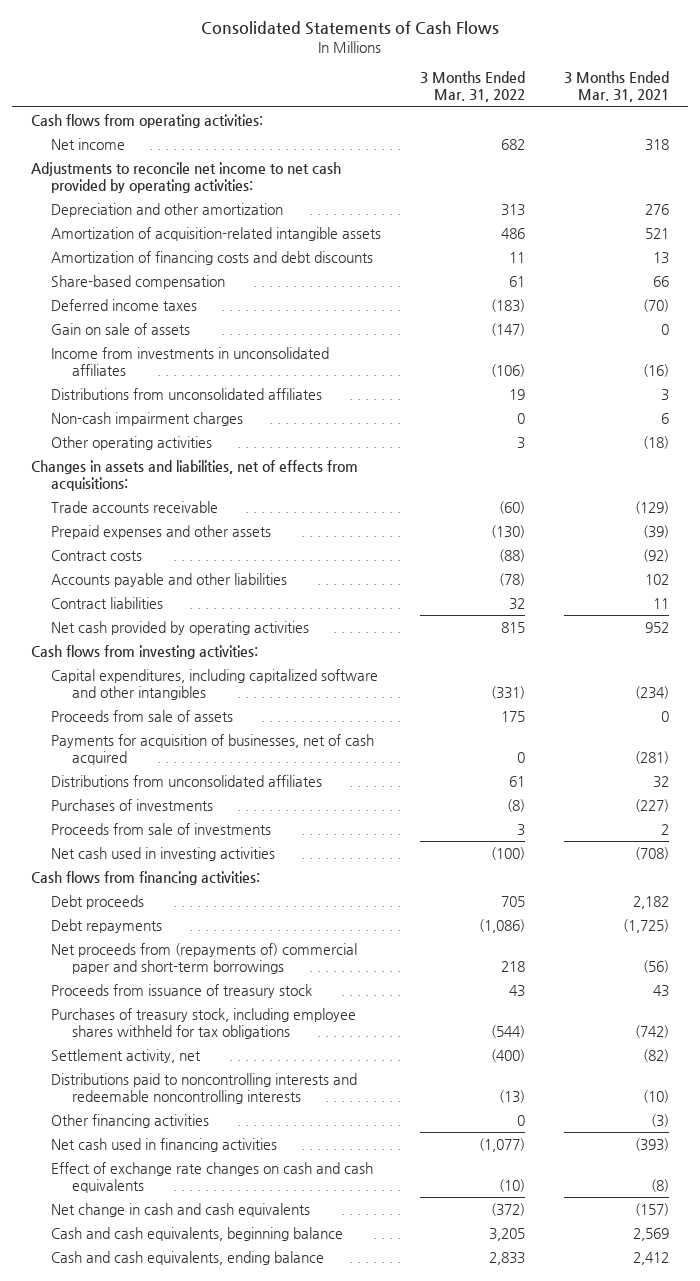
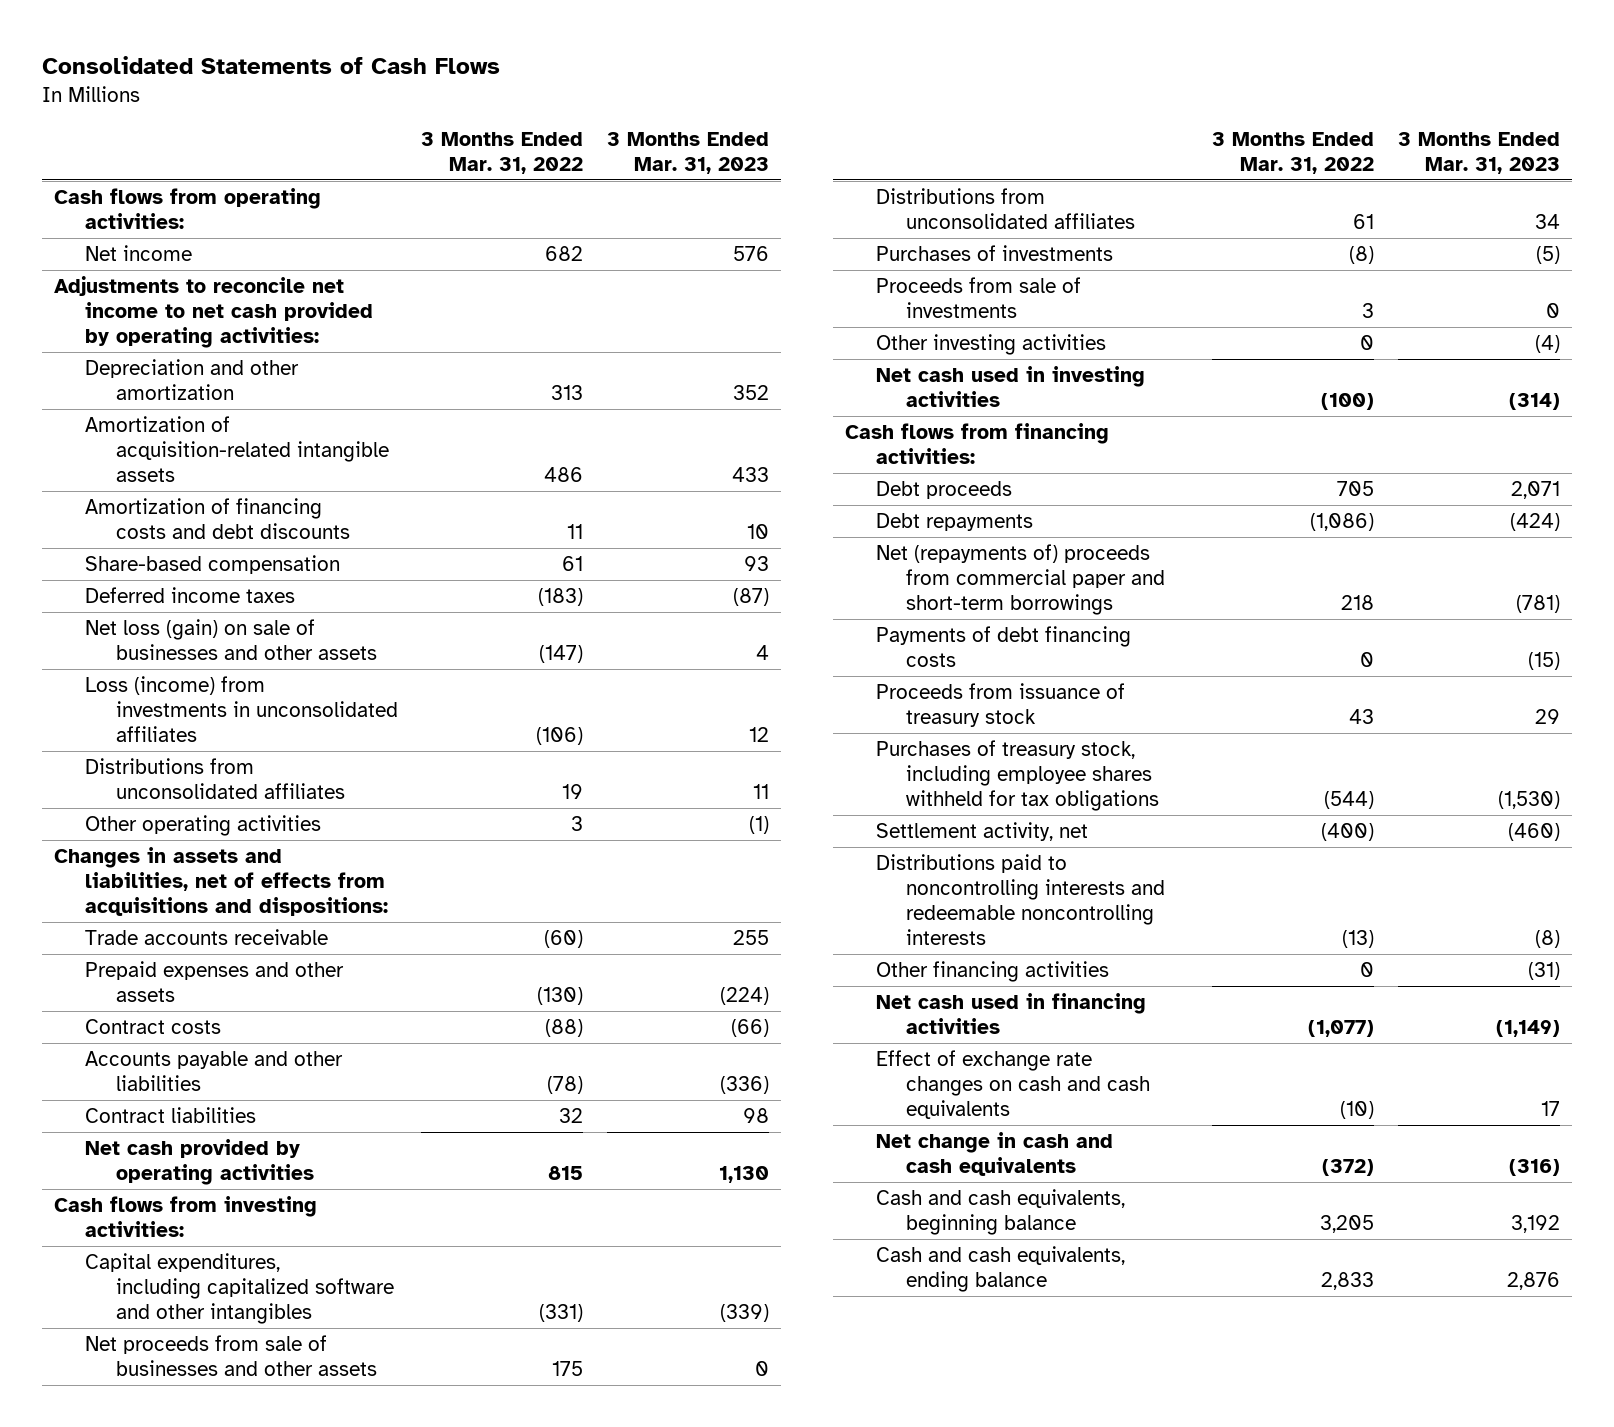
- | 3 Months Ended Mar. 31, 2022 | 3 Months Ended Mar. 31, 2021
+ | 3 Months Ended Mar. 31, 2022 | 3 Months Ended Mar. 31, 2023
- Gain on sale of assets | (147) | 0
- Income from investments in unconsolidated affiliates | (106) | (16)
+ Net loss (gain) on sale of businesses and other assets | (147) | 4
+ Loss (income) from investments in unconsolidated affiliates | (106) | 12
- Non-cash impairment charges | 0 | 6
- Changes in assets and liabilities, net of effects from acquisitions:
+ Changes in assets and liabilities, net of effects from acquisitions and dispositions:
- Proceeds from sale of assets | 175 | 0
- Payments for acquisition of businesses, net of cash acquired | 0 | (281)
+ Net proceeds from sale of businesses and other assets | 175 | 0
+ Other investing activities | 0 | (4)
- Net proceeds from (repayments of) commercial paper and short-term borrowings | 218 | (56)
+ Net (repayments of) proceeds from commercial paper and short-term borrowings | 218 | (781)
+ Payments of debt financing costs | 0 | (15)

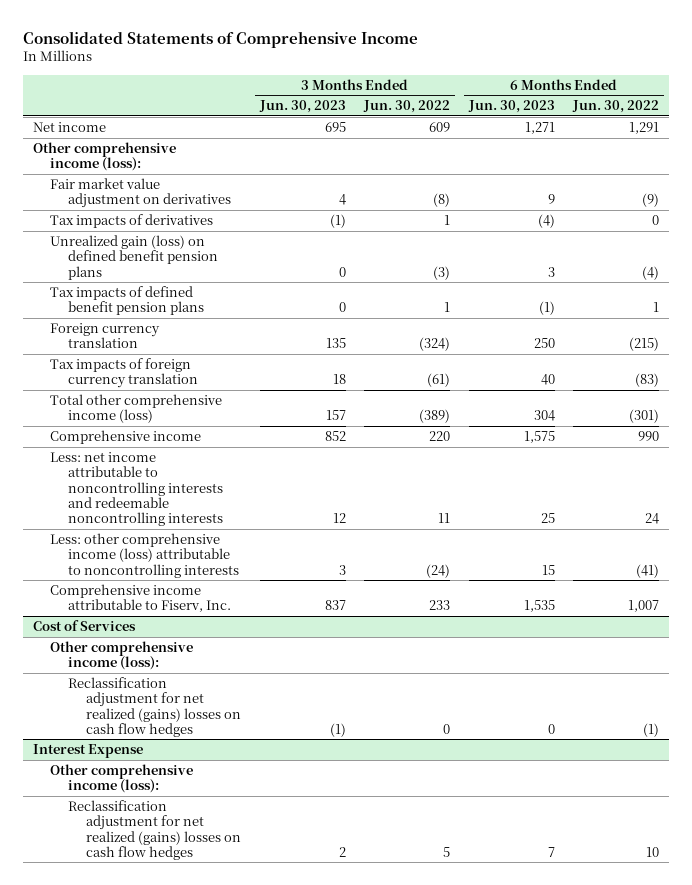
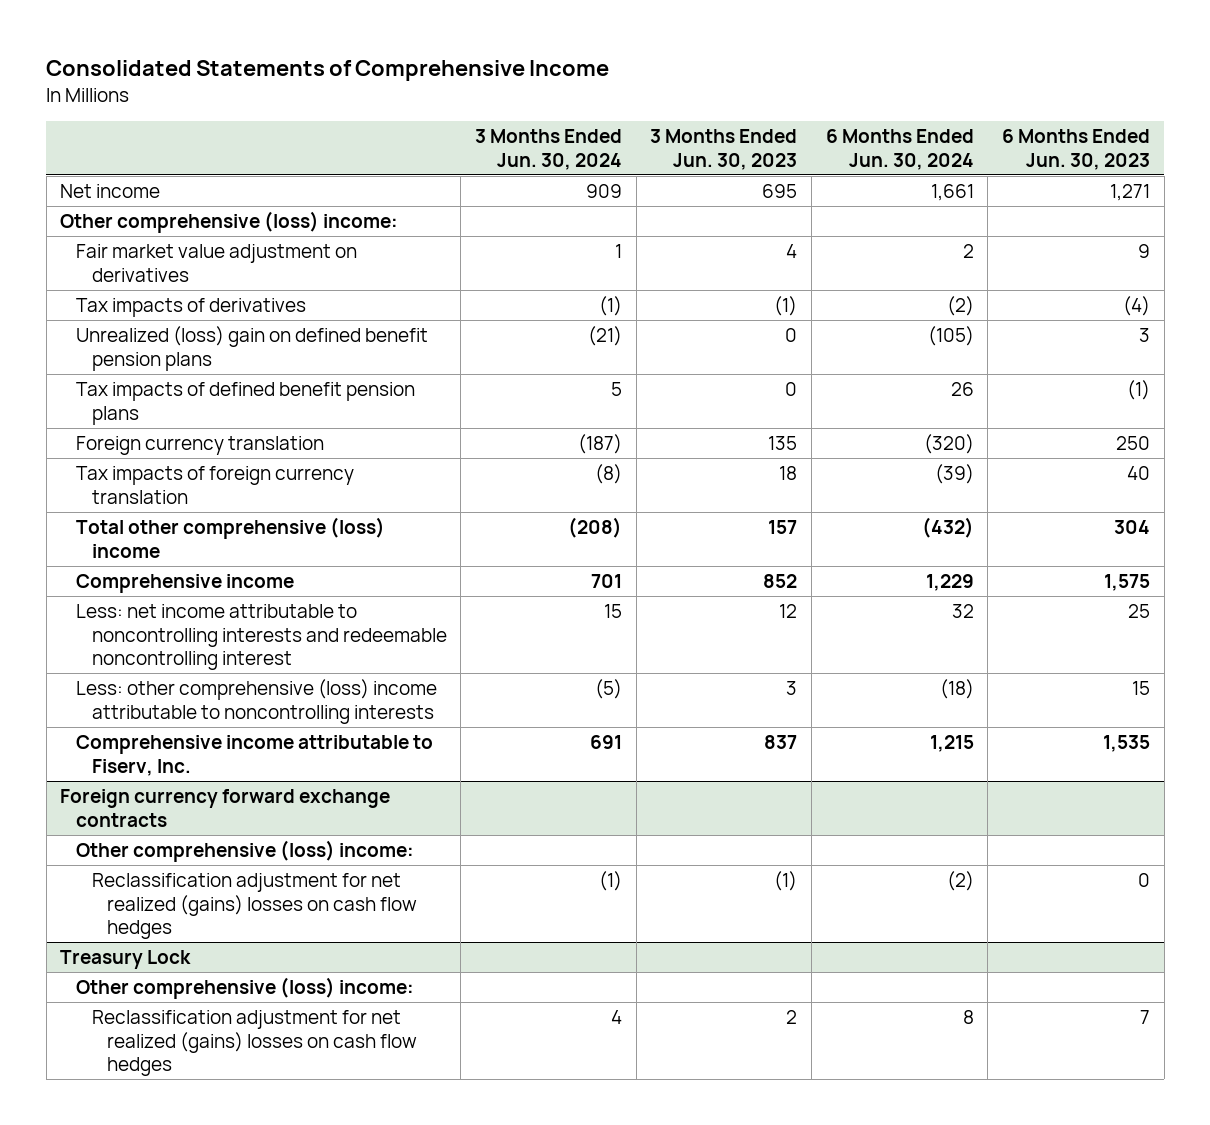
- | 3 Months Ended Jun. 30, 2023 | 3 Months Ended Jun. 30, 2022 | 6 Months Ended Jun. 30, 2023 | 6 Months Ended Jun. 30, 2022
+ | 3 Months Ended Jun. 30, 2024 | 3 Months Ended Jun. 30, 2023 | 6 Months Ended Jun. 30, 2024 | 6 Months Ended Jun. 30, 2023
- Other comprehensive income (loss):
+ Other comprehensive (loss) income:
- Unrealized gain (loss) on defined benefit pension plans | 0 | (3) | 3 | (4)
+ Unrealized (loss) gain on defined benefit pension plans | (21) | 0 | (105) | 3
- Total other comprehensive income (loss) | 157 | (389) | 304 | (301)
+ Total other comprehensive (loss) income | (208) | 157 | (432) | 304
- Less: net income attributable to noncontrolling interests and redeemable noncontrolling interests | 12 | 11 | 25 | 24
- Less: other comprehensive income (loss) attributable to noncontrolling interests | 3 | (24) | 15 | (41)
+ Less: net income attributable to noncontrolling interests and redeemable noncontrolling interest | 15 | 12 | 32 | 25
+ Less: other comprehensive (loss) income attributable to noncontrolling interests | (5) | 3 | (18) | 15
- Cost of Services
- Other comprehensive income (loss):
+ Foreign currency forward exchange contracts
+ Other comprehensive (loss) income:
- Interest Expense
- Other comprehensive income (loss):
+ Treasury Lock
+ Other comprehensive (loss) income:

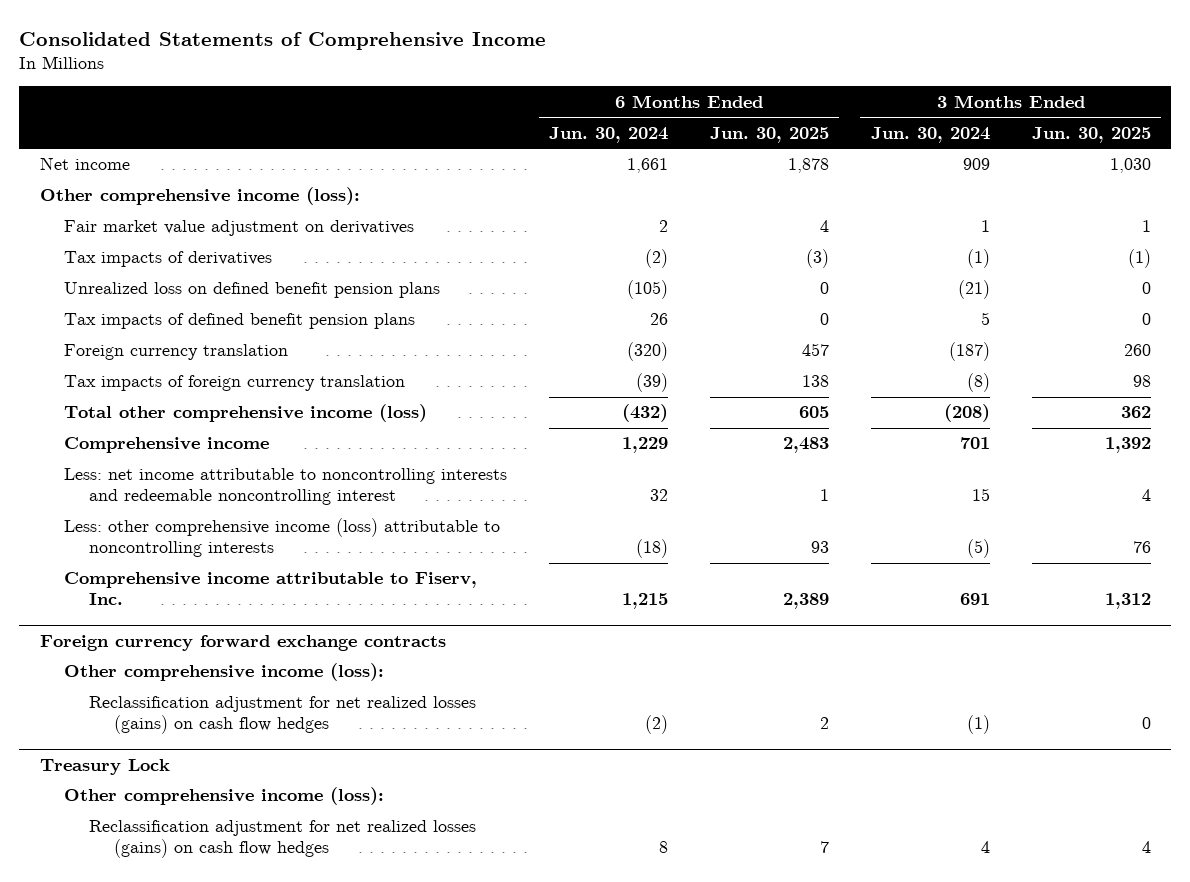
- | 3 Months Ended Jun. 30, 2024 | 3 Months Ended Jun. 30, 2023 | 6 Months Ended Jun. 30, 2024 | 6 Months Ended Jun. 30, 2023
+ | 6 Months Ended Jun. 30, 2024 | 6 Months Ended Jun. 30, 2025 | 3 Months Ended Jun. 30, 2024 | 3 Months Ended Jun. 30, 2025
- Other comprehensive (loss) income:
+ Other comprehensive income (loss):
- Unrealized (loss) gain on defined benefit pension plans | (21) | 0 | (105) | 3
+ Unrealized loss on defined benefit pension plans | (105) | 0 | (21) | 0
- Total other comprehensive (loss) income | (208) | 157 | (432) | 304
+ Total other comprehensive income (loss) | (432) | 605 | (208) | 362
- Less: other comprehensive (loss) income attributable to noncontrolling interests | (5) | 3 | (18) | 15
+ Less: other comprehensive income (loss) attributable to noncontrolling interests | (18) | 93 | (5) | 76
@ Foreign currency forward exchange contracts
- Other comprehensive (loss) income:
- Reclassification adjustment for net realized (gains) losses on cash flow hedges | (1) | (1) | (2) | 0
+ Other comprehensive income (loss):
+ Reclassification adjustment for net realized losses (gains) on cash flow hedges | (2) | 2 | (1) | 0
@ Treasury Lock
- Other comprehensive (loss) income:
- Reclassification adjustment for net realized (gains) losses on cash flow hedges | 4 | 2 | 8 | 7
+ Other comprehensive income (loss):
+ Reclassification adjustment for net realized losses (gains) on cash flow hedges | 8 | 7 | 4 | 4

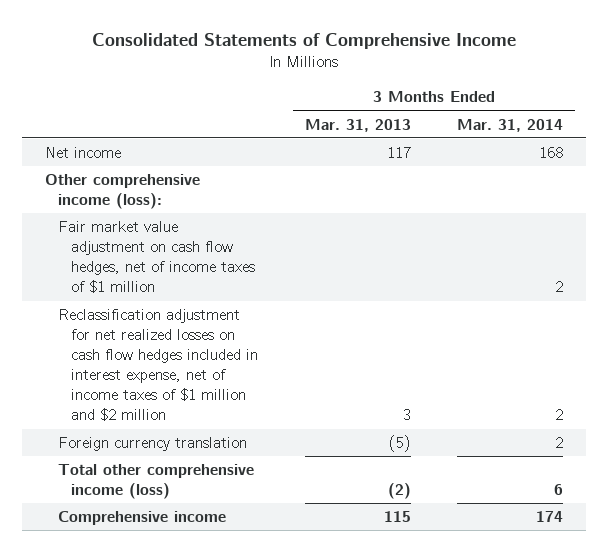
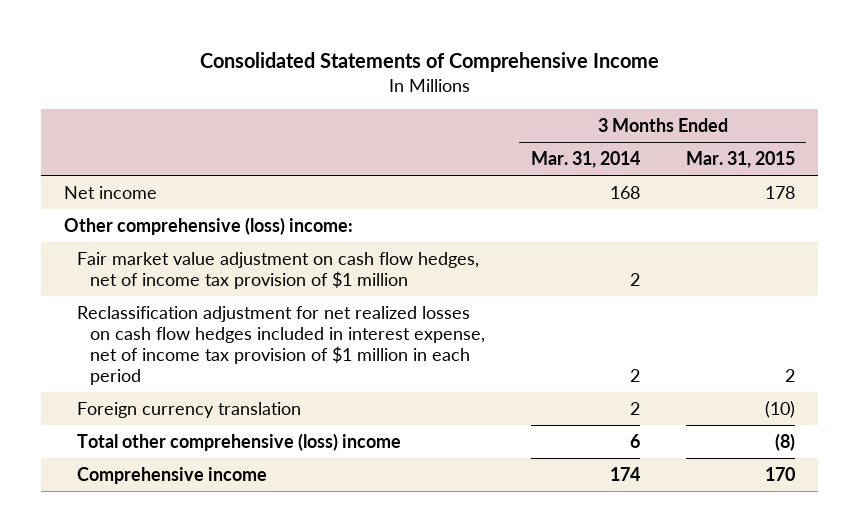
- | 3 Months Ended Mar. 31, 2013 | 3 Months Ended Mar. 31, 2014
+ | 3 Months Ended Mar. 31, 2014 | 3 Months Ended Mar. 31, 2015
- Other comprehensive income (loss):
- Fair market value adjustment on cash flow hedges, net of income taxes of $1 million | | 2
- Reclassification adjustment for net realized losses on cash flow hedges included in interest expense, net of income taxes of $1 million and $2 million | 3 | 2
+ Other comprehensive (loss) income:
+ Fair market value adjustment on cash flow hedges, net of income tax provision of $1 million | 2 |
+ Reclassification adjustment for net realized losses on cash flow hedges included in interest expense, net of income tax provision of $1 million in each period | 2 | 2
- Total other comprehensive income (loss) | (2) | 6
+ Total other comprehensive (loss) income | 6 | (8)

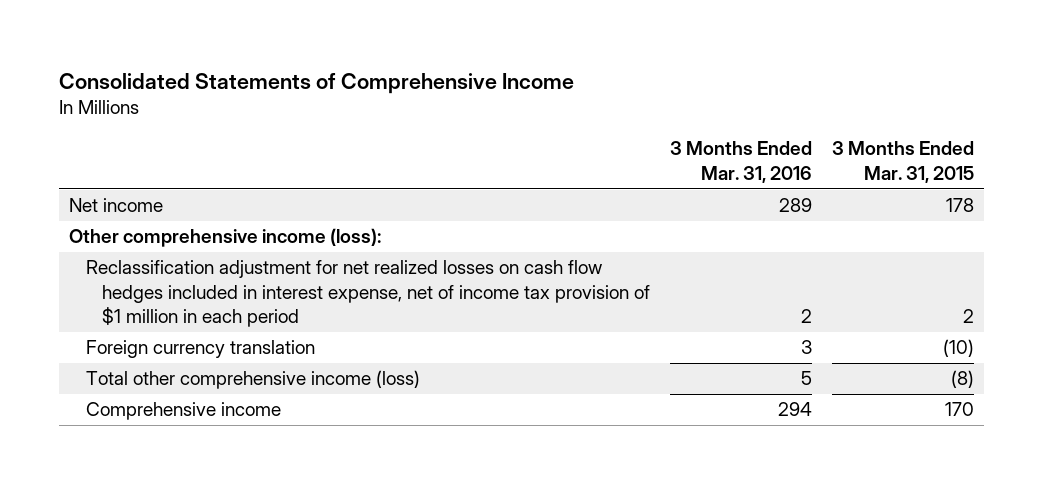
- | 3 Months Ended Mar. 31, 2014 | 3 Months Ended Mar. 31, 2015
+ | 3 Months Ended Mar. 31, 2016 | 3 Months Ended Mar. 31, 2015
- Other comprehensive (loss) income:
- Fair market value adjustment on cash flow hedges, net of income tax provision of $1 million | 2 |
+ Other comprehensive income (loss):
- Total other comprehensive (loss) income | 6 | (8)
+ Total other comprehensive income (loss) | 5 | (8)

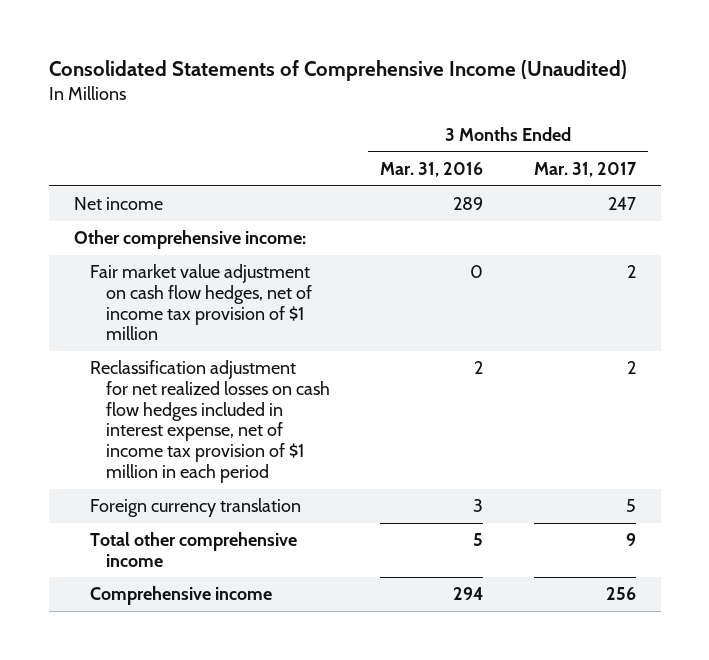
- Consolidated Statements of Comprehensive Income
+ Consolidated Statements of Comprehensive Income (Unaudited)
- | 3 Months Ended Mar. 31, 2016 | 3 Months Ended Mar. 31, 2015
+ | 3 Months Ended Mar. 31, 2016 | 3 Months Ended Mar. 31, 2017
- Other comprehensive income (loss):
+ Other comprehensive income:
+ Fair market value adjustment on cash flow hedges, net of income tax provision of $1 million | 0 | 2
- Total other comprehensive income (loss) | 5 | (8)
+ Total other comprehensive income | 5 | 9

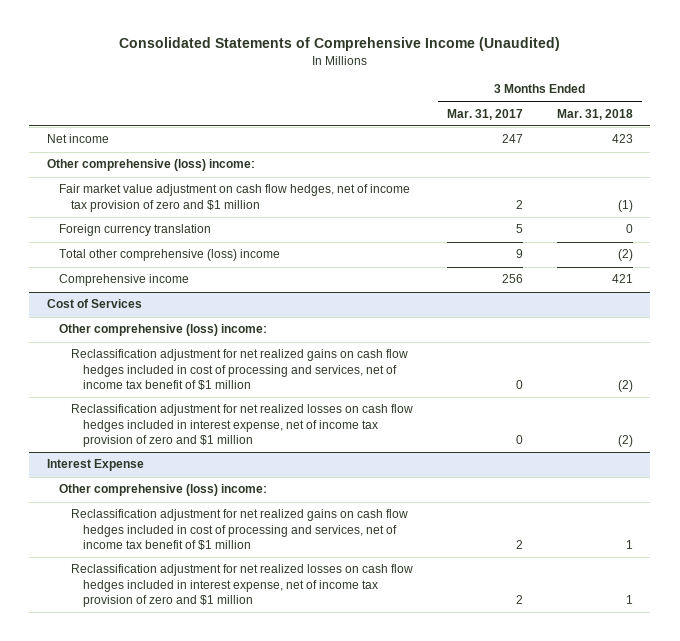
- | 3 Months Ended Mar. 31, 2016 | 3 Months Ended Mar. 31, 2017
+ | 3 Months Ended Mar. 31, 2017 | 3 Months Ended Mar. 31, 2018
- Other comprehensive income:
- Fair market value adjustment on cash flow hedges, net of income tax provision of $1 million | 0 | 2
- Reclassification adjustment for net realized losses on cash flow hedges included in interest expense, net of income tax provision of $1 million in each period | 2 | 2
+ Other comprehensive (loss) income:
+ Fair market value adjustment on cash flow hedges, net of income tax provision of zero and $1 million | 2 | (1)
- Total other comprehensive income | 5 | 9
+ Total other comprehensive (loss) income | 9 | (2)
+ Cost of Services
+ Other comprehensive (loss) income:
+ Reclassification adjustment for net realized gains on cash flow hedges included in cost of processing and services, net of income tax benefit of $1 million | 0 | (2)
+ Reclassification adjustment for net realized losses on cash flow hedges included in interest expense, net of income tax provision of zero and $1 million | 0 | (2)
+ Interest Expense
+ Other comprehensive (loss) income:
+ Reclassification adjustment for net realized gains on cash flow hedges included in cost of processing and services, net of income tax benefit of $1 million | 2 | 1
+ Reclassification adjustment for net realized losses on cash flow hedges included in interest expense, net of income tax provision of zero and $1 million | 2 | 1

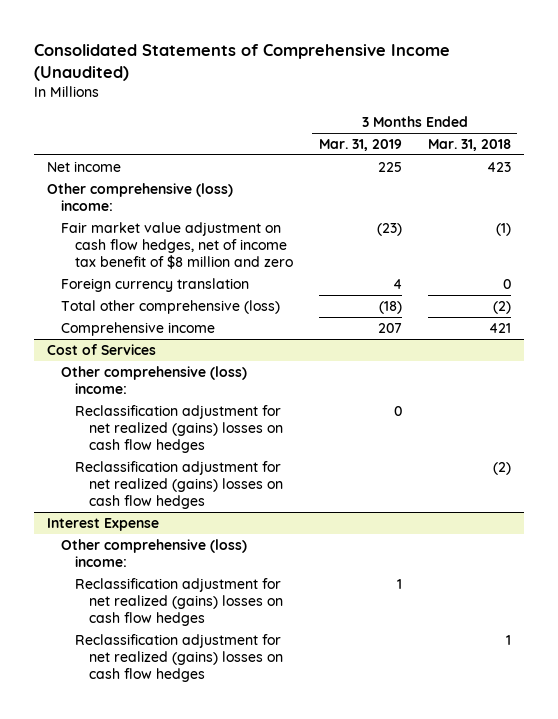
- | 3 Months Ended Mar. 31, 2017 | 3 Months Ended Mar. 31, 2018
+ | 3 Months Ended Mar. 31, 2019 | 3 Months Ended Mar. 31, 2018
- Fair market value adjustment on cash flow hedges, net of income tax provision of zero and $1 million | 2 | (1)
+ Fair market value adjustment on cash flow hedges, net of income tax benefit of $8 million and zero | (23) | (1)
- Total other comprehensive (loss) income | 9 | (2)
+ Total other comprehensive (loss) | (18) | (2)
@ Cost of Services
- Reclassification adjustment for net realized gains on cash flow hedges included in cost of processing and services, net of income tax benefit of $1 million | 0 | (2)
- Reclassification adjustment for net realized losses on cash flow hedges included in interest expense, net of income tax provision of zero and $1 million | 0 | (2)
+ Reclassification adjustment for net realized (gains) losses on cash flow hedges | 0 |
+ Reclassification adjustment for net realized (gains) losses on cash flow hedges | | (2)
@ Interest Expense
- Reclassification adjustment for net realized gains on cash flow hedges included in cost of processing and services, net of income tax benefit of $1 million | 2 | 1
- Reclassification adjustment for net realized losses on cash flow hedges included in interest expense, net of income tax provision of zero and $1 million | 2 | 1
+ Reclassification adjustment for net realized (gains) losses on cash flow hedges | 1 |
+ Reclassification adjustment for net realized (gains) losses on cash flow hedges | | 1

